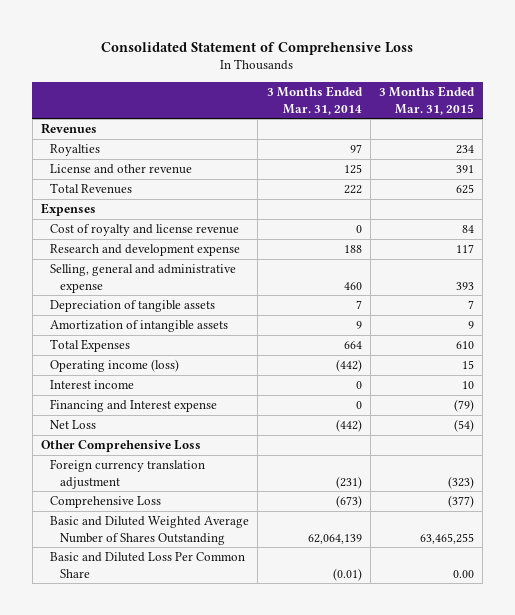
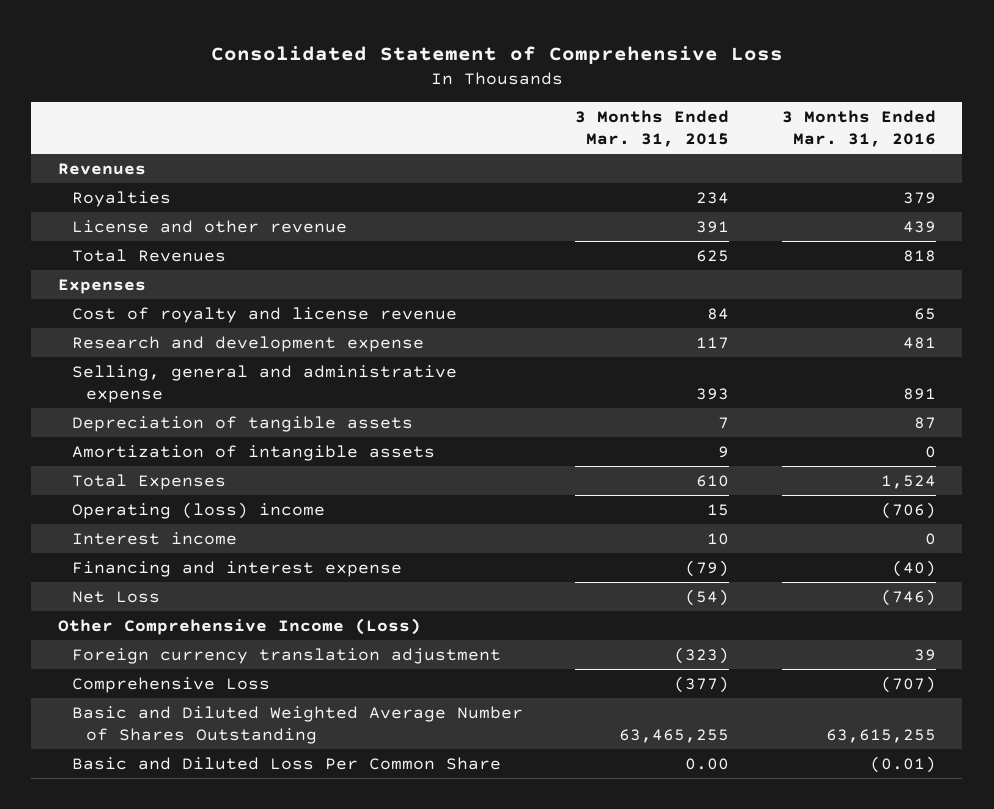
- | 3 Months Ended Mar. 31, 2014 | 3 Months Ended Mar. 31, 2015
+ | 3 Months Ended Mar. 31, 2015 | 3 Months Ended Mar. 31, 2016
- Operating income (loss) | (442) | 15
+ Operating (loss) income | 15 | (706)
- Financing and Interest expense | 0 | (79)
+ Financing and interest expense | (79) | (40)
- Other Comprehensive Loss
+ Other Comprehensive Income (Loss)

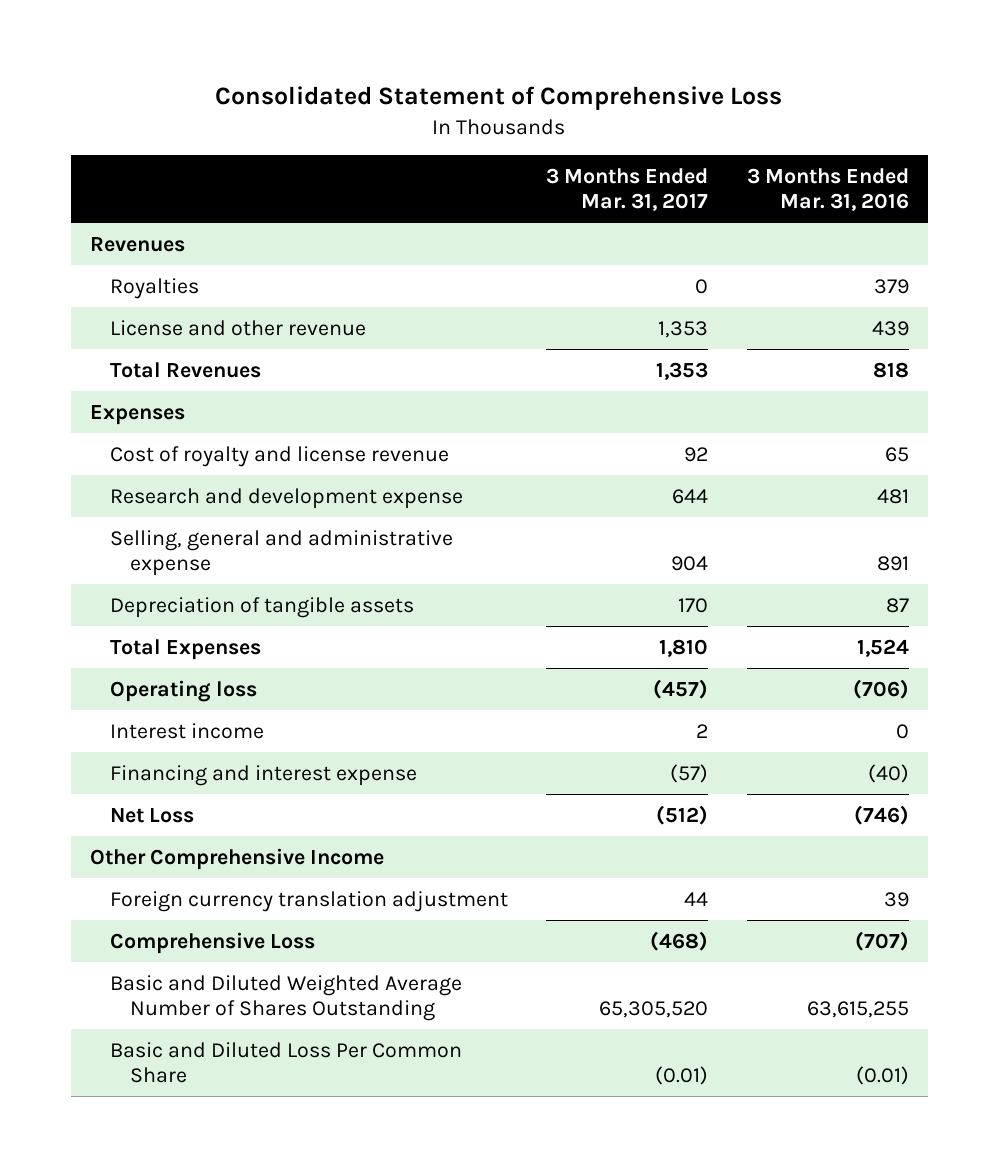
- | 3 Months Ended Mar. 31, 2015 | 3 Months Ended Mar. 31, 2016
+ | 3 Months Ended Mar. 31, 2017 | 3 Months Ended Mar. 31, 2016
- Amortization of intangible assets | 9 | 0
- Operating (loss) income | 15 | (706)
+ Operating loss | (457) | (706)
- Other Comprehensive Income (Loss)
+ Other Comprehensive Income

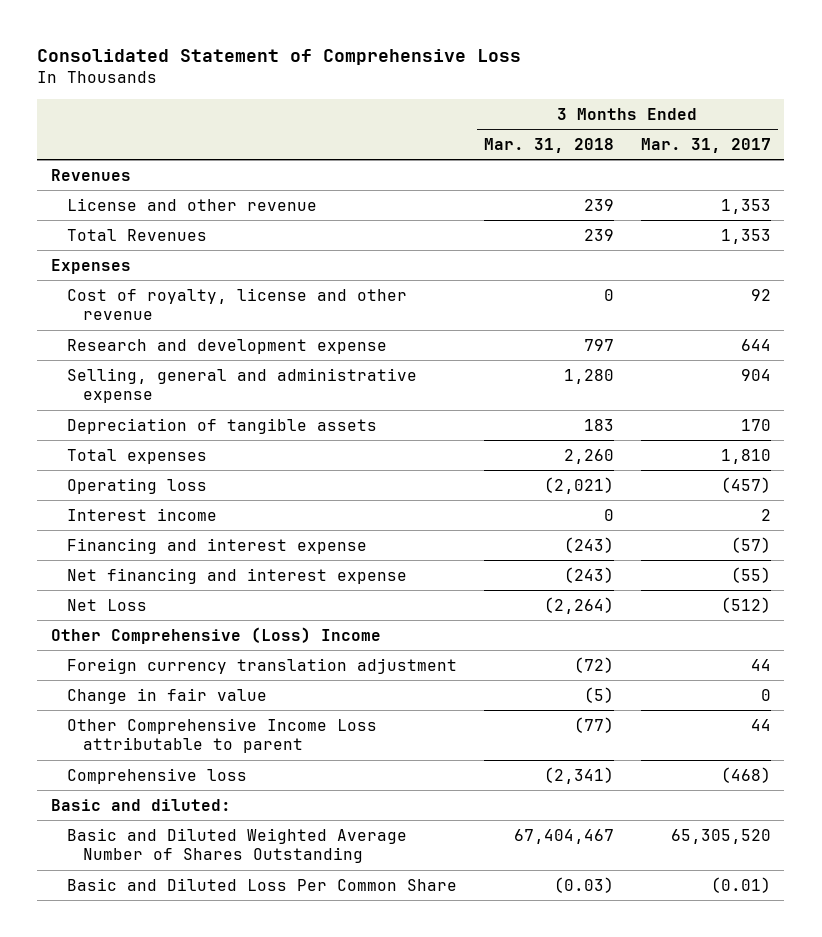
- | 3 Months Ended Mar. 31, 2017 | 3 Months Ended Mar. 31, 2016
+ | 3 Months Ended Mar. 31, 2018 | 3 Months Ended Mar. 31, 2017
- Royalties | 0 | 379
- Cost of royalty and license revenue | 92 | 65
+ Cost of royalty, license and other revenue | 0 | 92
- Total Expenses | 1,810 | 1,524
+ Total expenses | 2,260 | 1,810
+ Net financing and interest expense | (243) | (55)
- Other Comprehensive Income
+ Other Comprehensive (Loss) Income
- Comprehensive Loss | (468) | (707)
+ Change in fair value | (5) | 0
+ Other Comprehensive Income Loss attributable to parent | (77) | 44
+ Comprehensive loss | (2,341) | (468)
+ Basic and diluted:

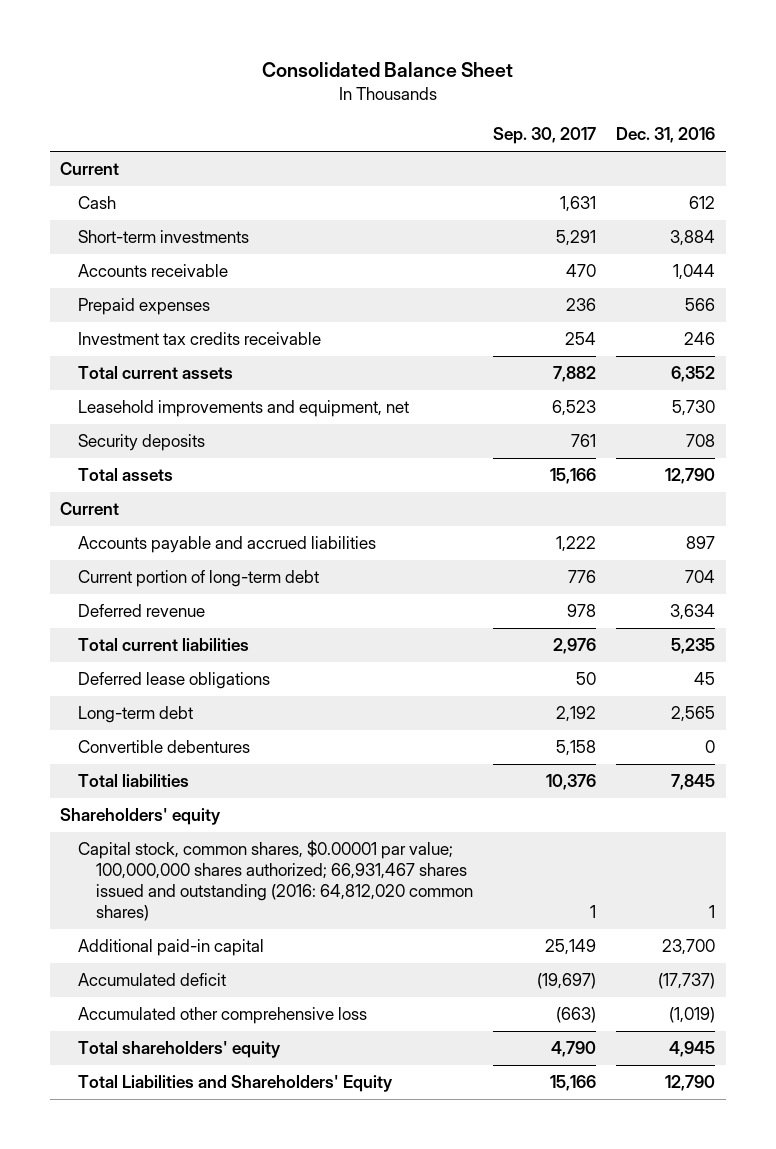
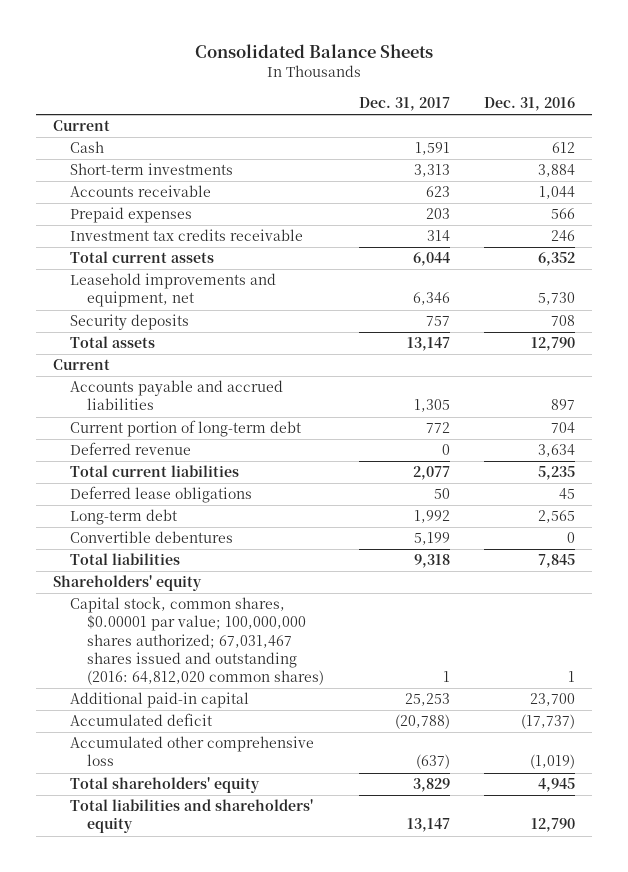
- Consolidated Balance Sheet
+ Consolidated Balance Sheets
- | Sep. 30, 2017 | Dec. 31, 2016
+ | Dec. 31, 2017 | Dec. 31, 2016
- Capital stock, common shares, $0.00001 par value; 100,000,000 shares authorized; 66,931,467 shares issued and outstanding (2016: 64,812,020 common shares) | 1 | 1
+ Capital stock, common shares, $0.00001 par value; 100,000,000 shares authorized; 67,031,467 shares issued and outstanding (2016: 64,812,020 common shares) | 1 | 1
- Total Liabilities and Shareholders' Equity | 15,166 | 12,790
+ Total liabilities and shareholders' equity | 13,147 | 12,790

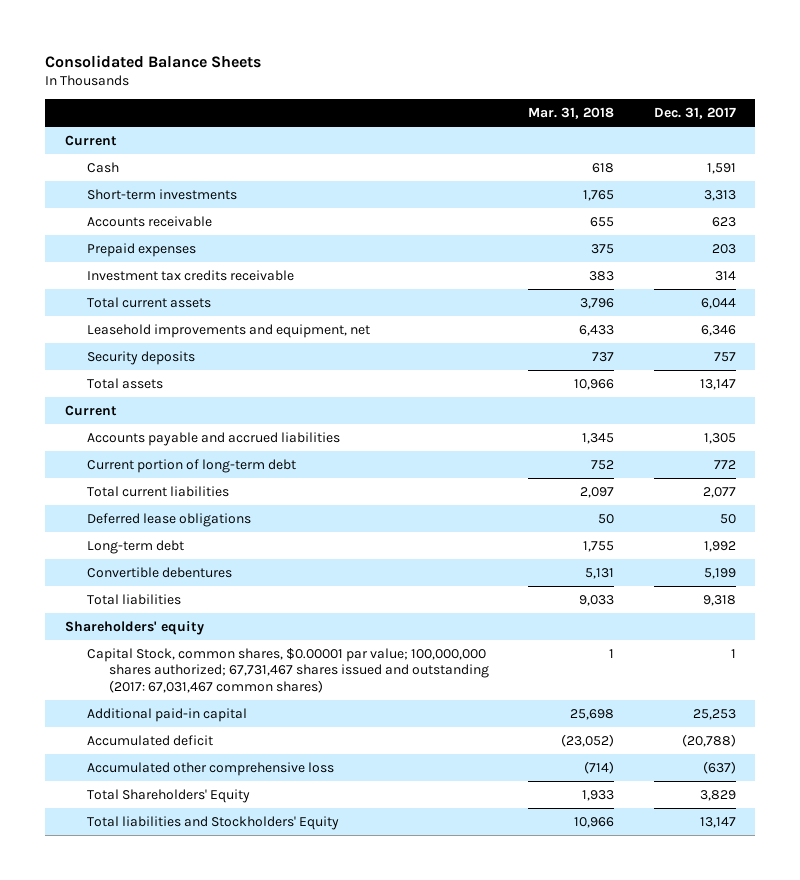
- | Dec. 31, 2017 | Dec. 31, 2016
+ | Mar. 31, 2018 | Dec. 31, 2017
- Deferred revenue | 0 | 3,634
- Capital stock, common shares, $0.00001 par value; 100,000,000 shares authorized; 67,031,467 shares issued and outstanding (2016: 64,812,020 common shares) | 1 | 1
+ Capital Stock, common shares, $0.00001 par value; 100,000,000 shares authorized; 67,731,467 shares issued and outstanding (2017: 67,031,467 common shares) | 1 | 1
- Total shareholders' equity | 3,829 | 4,945
- Total liabilities and shareholders' equity | 13,147 | 12,790
+ Total Shareholders' Equity | 1,933 | 3,829
+ Total liabilities and Stockholders' Equity | 10,966 | 13,147

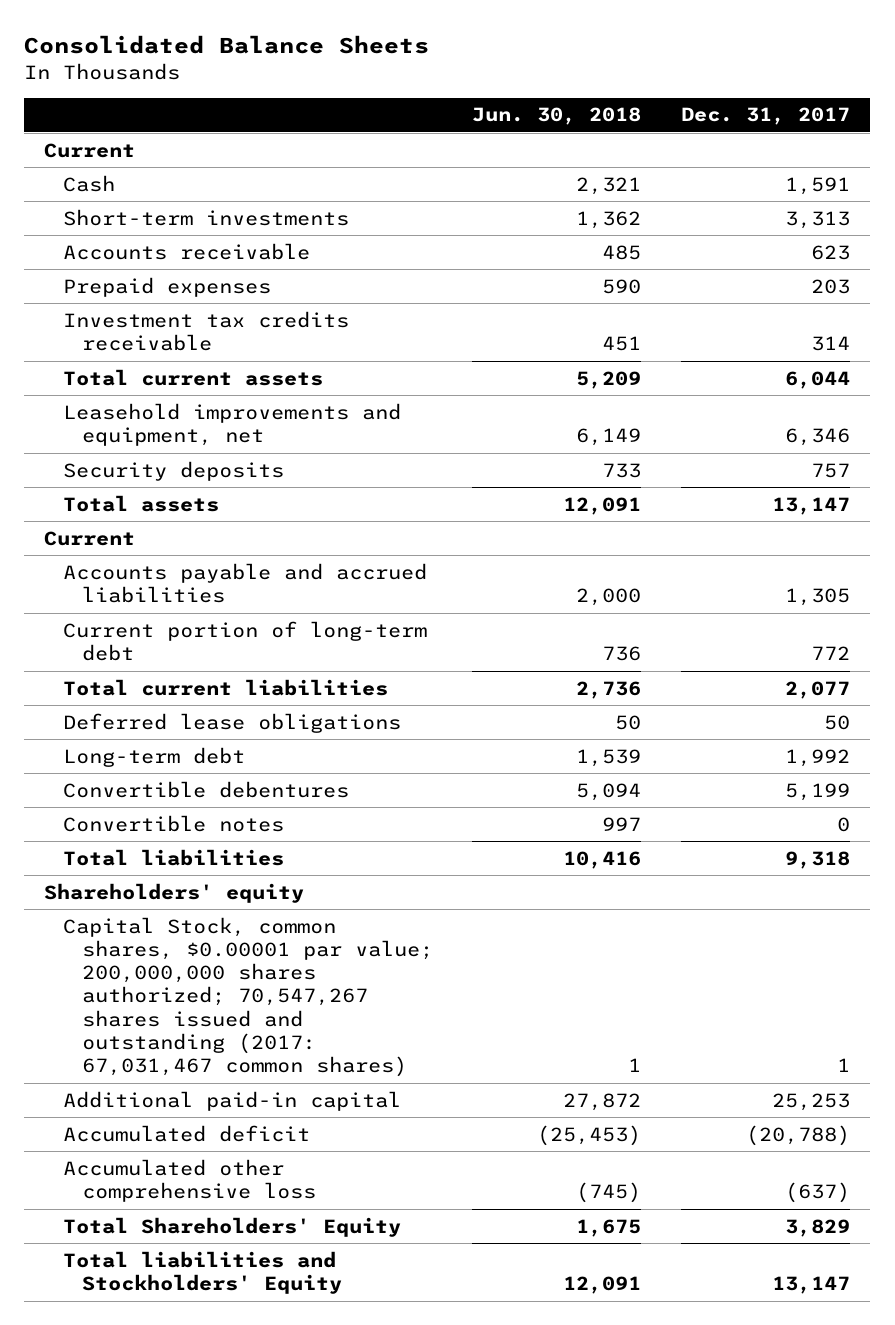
- | Mar. 31, 2018 | Dec. 31, 2017
+ | Jun. 30, 2018 | Dec. 31, 2017
+ Convertible notes | 997 | 0
- Capital Stock, common shares, $0.00001 par value; 100,000,000 shares authorized; 67,731,467 shares issued and outstanding (2017: 67,031,467 common shares) | 1 | 1
+ Capital Stock, common shares, $0.00001 par value; 200,000,000 shares authorized; 70,547,267 shares issued and outstanding (2017: 67,031,467 common shares) | 1 | 1

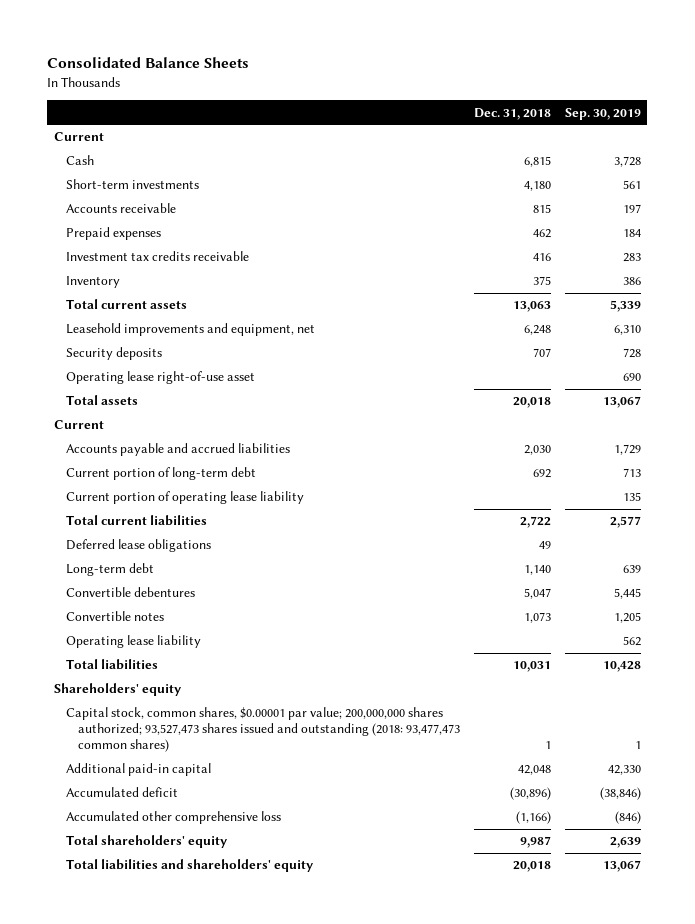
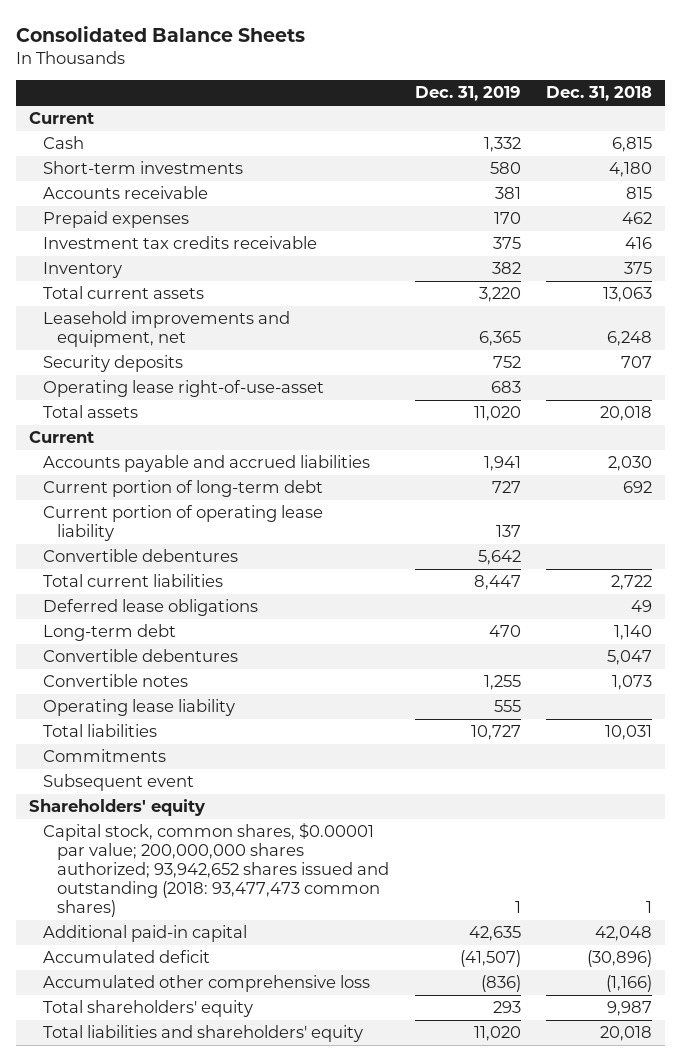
- | Dec. 31, 2018 | Sep. 30, 2019
+ | Dec. 31, 2019 | Dec. 31, 2018
- Operating lease right-of-use asset | | 690
+ Operating lease right-of-use-asset | 683 |
+ Convertible debentures | 5,642 |
+ Commitments
+ Subsequent event
- Capital stock, common shares, $0.00001 par value; 200,000,000 shares authorized; 93,527,473 shares issued and outstanding (2018: 93,477,473 common shares) | 1 | 1
+ Capital stock, common shares, $0.00001 par value; 200,000,000 shares authorized; 93,942,652 shares issued and outstanding (2018: 93,477,473 common shares) | 1 | 1

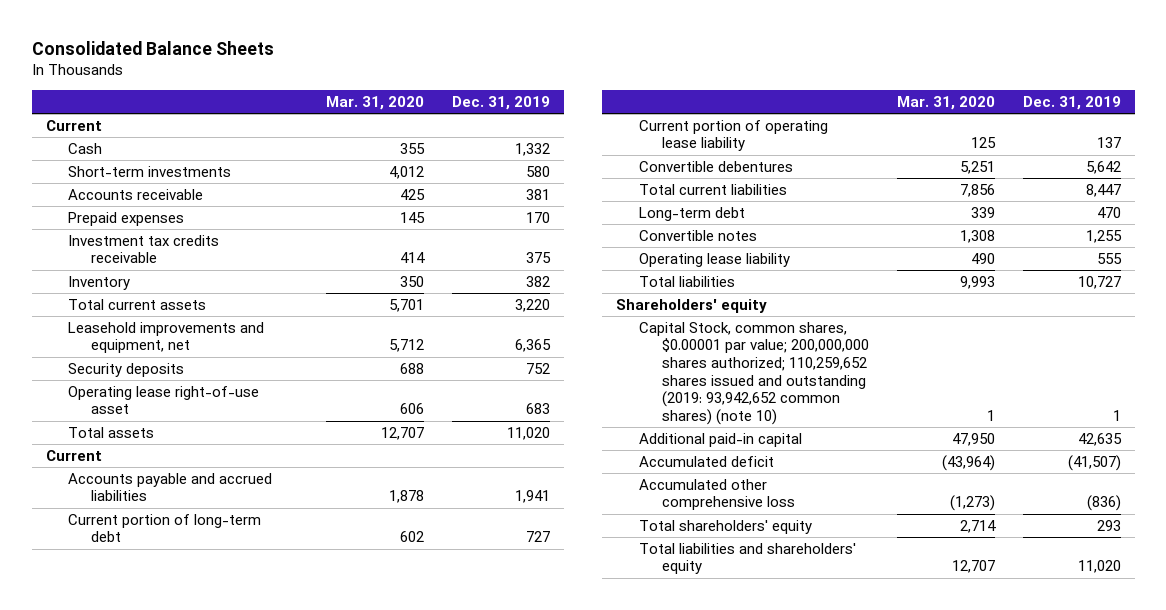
- | Dec. 31, 2019 | Dec. 31, 2018
+ | Mar. 31, 2020 | Dec. 31, 2019
- Operating lease right-of-use-asset | 683 |
+ Operating lease right-of-use asset | 606 | 683
- Deferred lease obligations | | 49
- Convertible debentures | | 5,047
- Commitments
- Subsequent event
- Capital stock, common shares, $0.00001 par value; 200,000,000 shares authorized; 93,942,652 shares issued and outstanding (2018: 93,477,473 common shares) | 1 | 1
+ Capital Stock, common shares, $0.00001 par value; 200,000,000 shares authorized; 110,259,652 shares issued and outstanding (2019: 93,942,652 common shares) (note 10) | 1 | 1

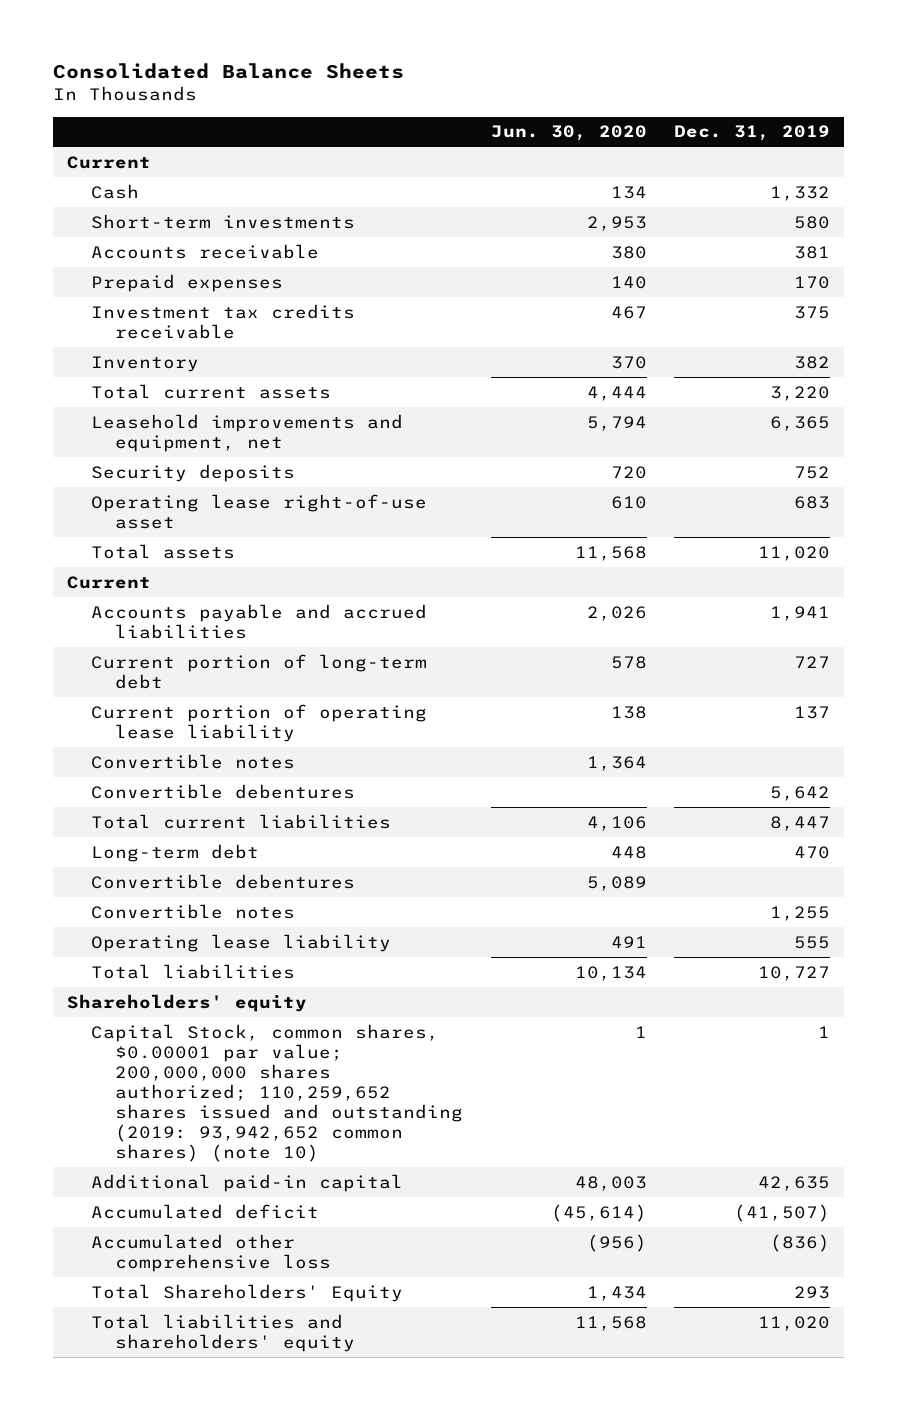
- | Mar. 31, 2020 | Dec. 31, 2019
+ | Jun. 30, 2020 | Dec. 31, 2019
+ Convertible notes | 1,364 |
+ Convertible debentures | 5,089 |
- Total shareholders' equity | 2,714 | 293
+ Total Shareholders' Equity | 1,434 | 293

